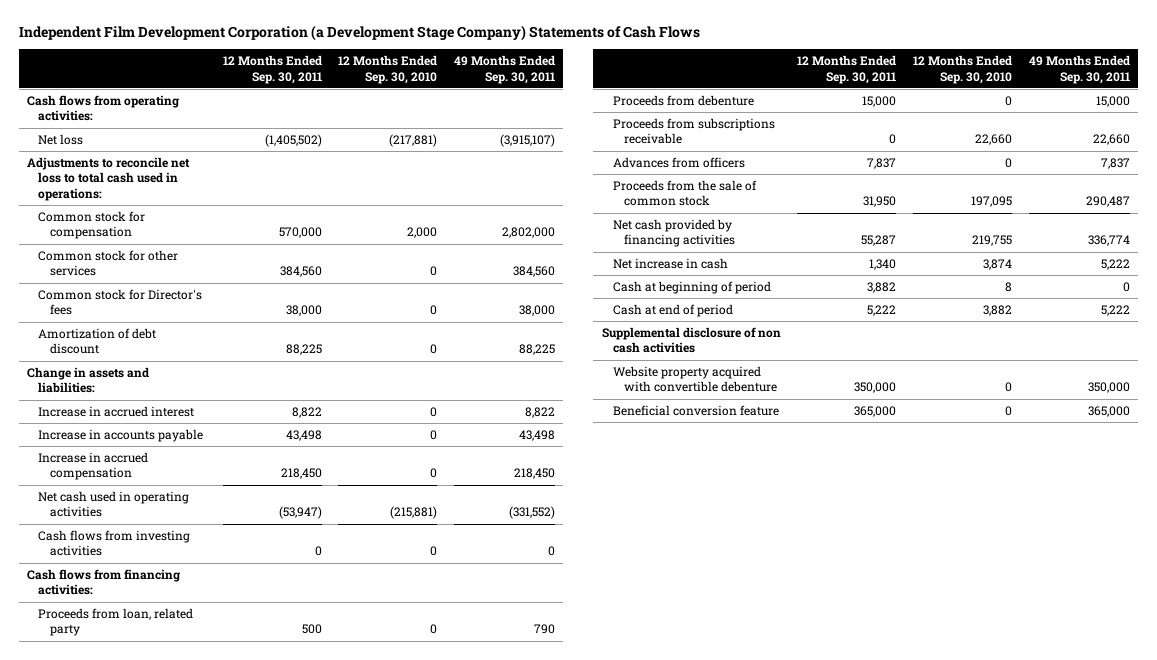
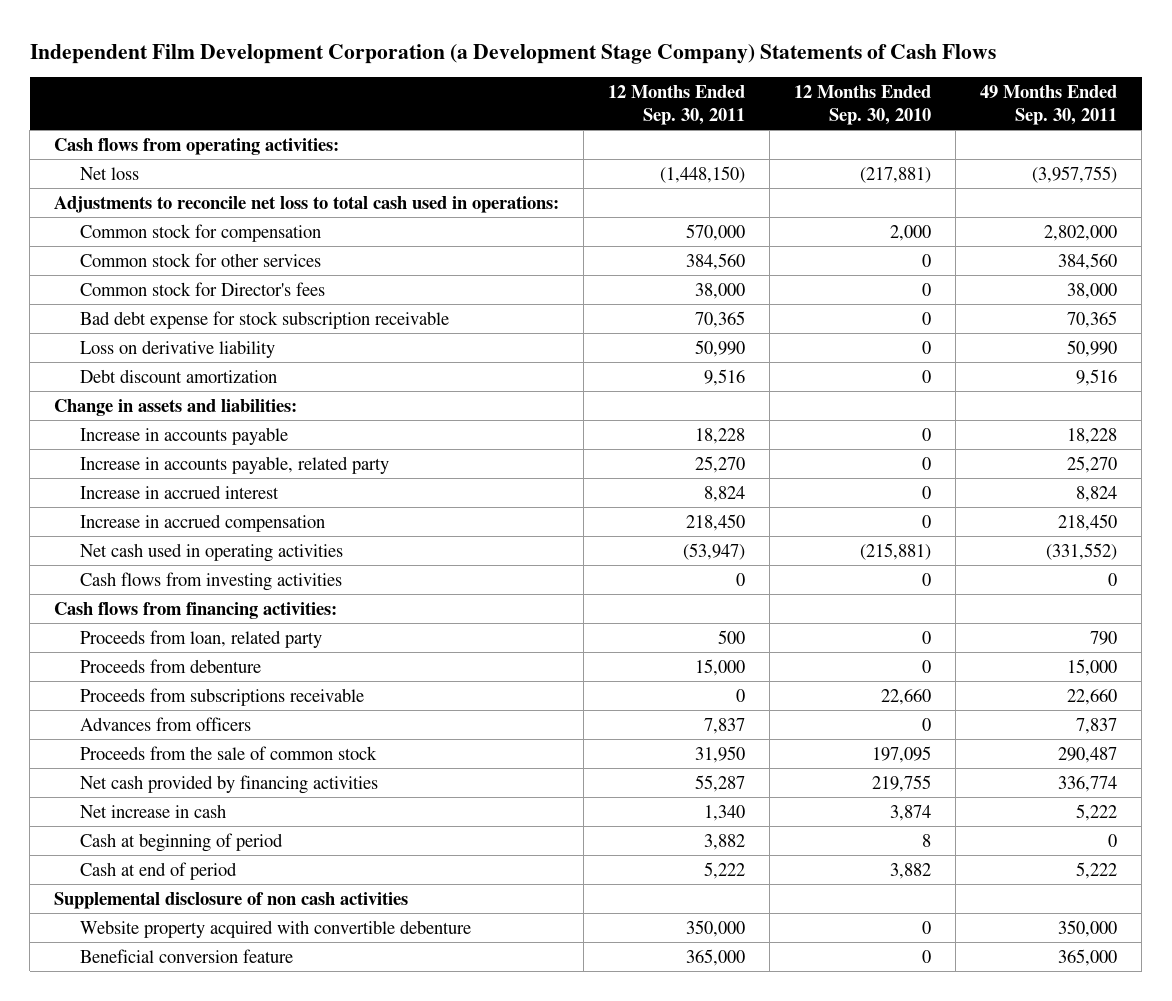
- Net loss | (1,405,502) | (217,881) | (3,915,107)
+ Net loss | (1,448,150) | (217,881) | (3,957,755)
- Amortization of debt discount | 88,225 | 0 | 88,225
+ Bad debt expense for stock subscription receivable | 70,365 | 0 | 70,365
+ Loss on derivative liability | 50,990 | 0 | 50,990
+ Debt discount amortization | 9,516 | 0 | 9,516
- Increase in accrued interest | 8,822 | 0 | 8,822
- Increase in accounts payable | 43,498 | 0 | 43,498
+ Increase in accounts payable | 18,228 | 0 | 18,228
+ Increase in accounts payable, related party | 25,270 | 0 | 25,270
+ Increase in accrued interest | 8,824 | 0 | 8,824

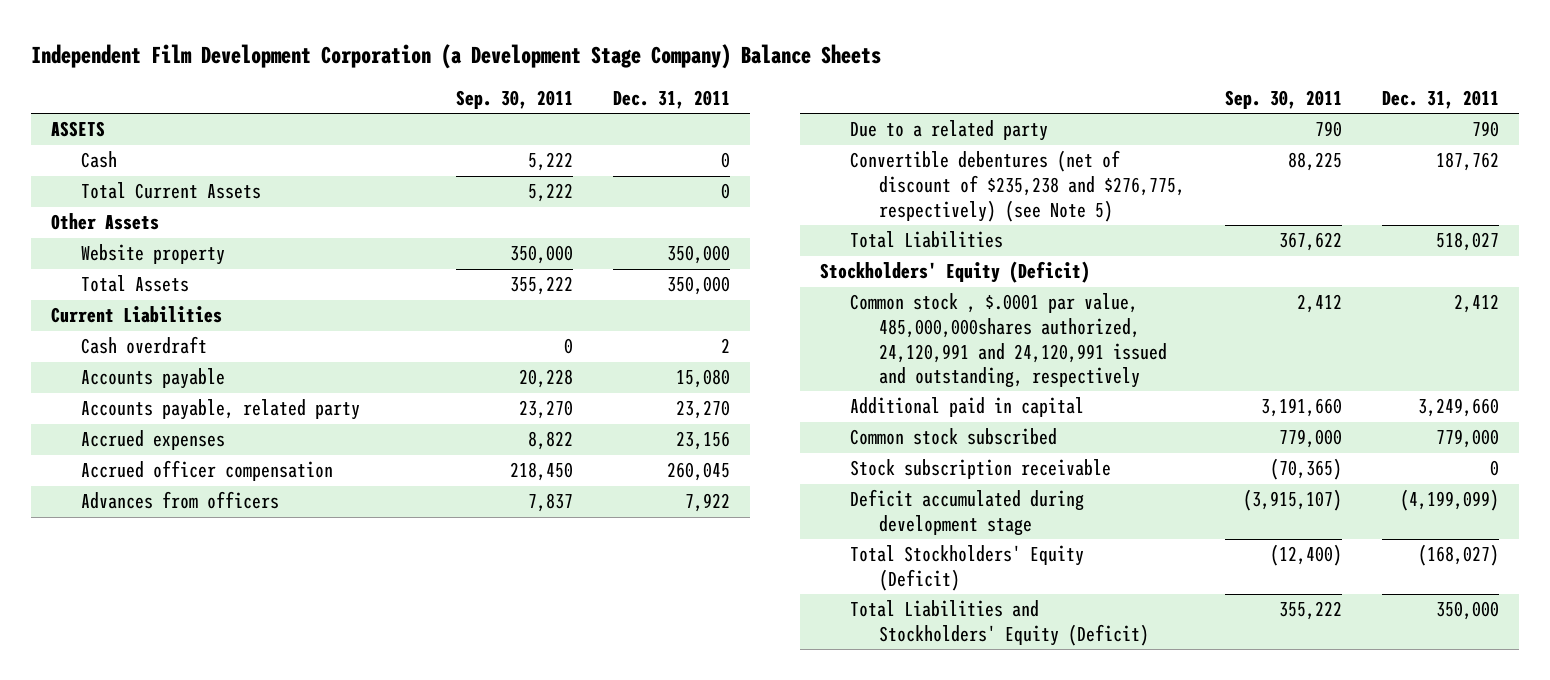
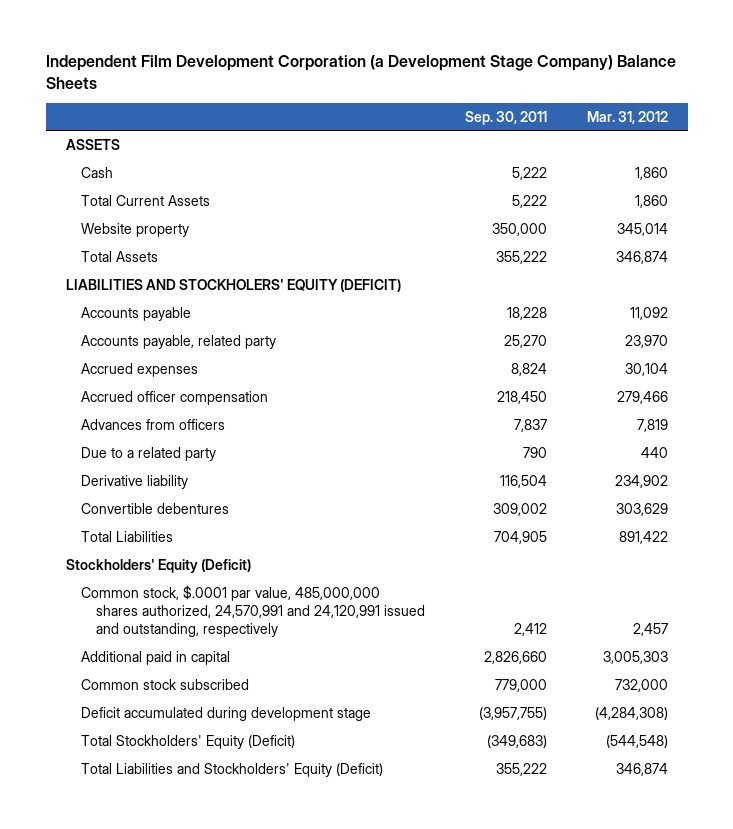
- | Sep. 30, 2011 | Dec. 31, 2011
+ | Sep. 30, 2011 | Mar. 31, 2012
- Other Assets
- Current Liabilities
- Cash overdraft | 0 | 2
- Accounts payable | 20,228 | 15,080
- Accounts payable, related party | 23,270 | 23,270
- Accrued expenses | 8,822 | 23,156
+ LIABILITIES AND STOCKHOLERS' EQUITY (DEFICIT)
+ Accounts payable | 18,228 | 11,092
+ Accounts payable, related party | 25,270 | 23,970
+ Accrued expenses | 8,824 | 30,104
- Convertible debentures (net of discount of $235,238 and $276,775, respectively) (see Note 5) | 88,225 | 187,762
- Total Liabilities | 367,622 | 518,027
+ Derivative liability | 116,504 | 234,902
+ Convertible debentures | 309,002 | 303,629
+ Total Liabilities | 704,905 | 891,422
- Common stock , $.0001 par value, 485,000,000shares authorized, 24,120,991 and 24,120,991 issued and outstanding, respectively | 2,412 | 2,412
- Additional paid in capital | 3,191,660 | 3,249,660
+ Common stock, $.0001 par value, 485,000,000 shares authorized, 24,570,991 and 24,120,991 issued and outstanding, respectively | 2,412 | 2,457
+ Additional paid in capital | 2,826,660 | 3,005,303
- Stock subscription receivable | (70,365) | 0
- Deficit accumulated during development stage | (3,915,107) | (4,199,099)
- Total Stockholders' Equity (Deficit) | (12,400) | (168,027)
+ Deficit accumulated during development stage | (3,957,755) | (4,284,308)
+ Total Stockholders' Equity (Deficit) | (349,683) | (544,548)

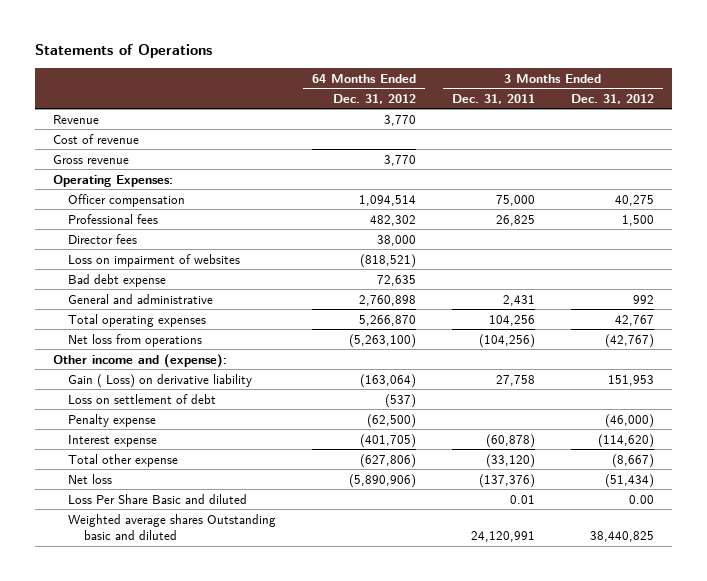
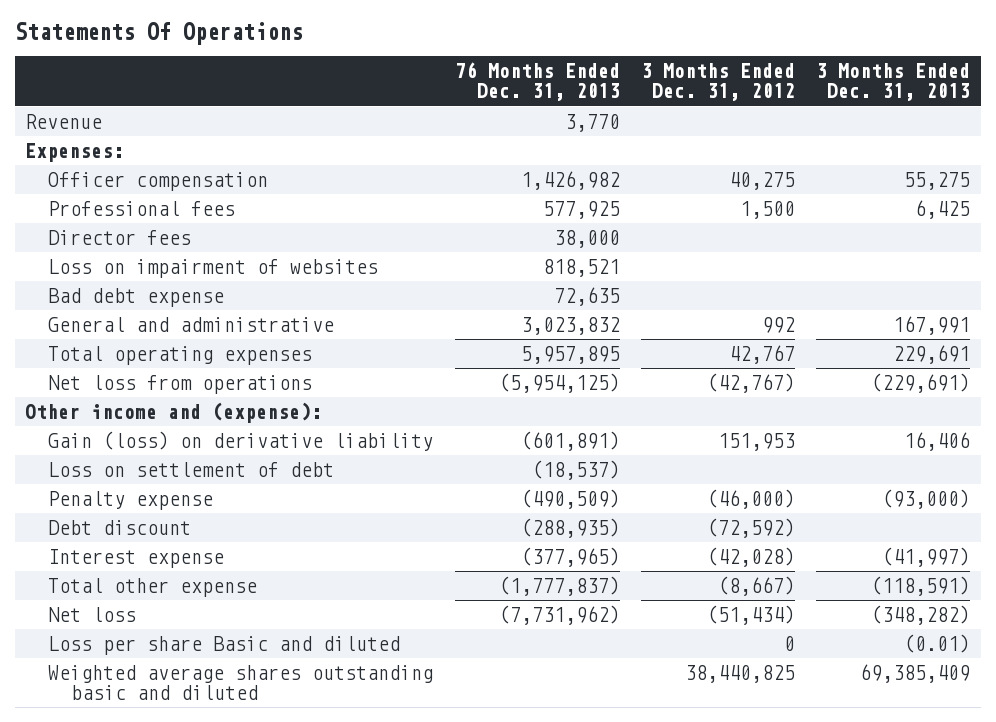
- Statements of Operations
+ Statements Of Operations
- | 64 Months Ended Dec. 31, 2012 | 3 Months Ended Dec. 31, 2011 | 3 Months Ended Dec. 31, 2012
+ | 76 Months Ended Dec. 31, 2013 | 3 Months Ended Dec. 31, 2012 | 3 Months Ended Dec. 31, 2013
- Cost of revenue
- Gross revenue | 3,770 | |
- Operating Expenses:
+ Expenses:
- Gain ( Loss) on derivative liability | (163,064) | 27,758 | 151,953
+ Gain (loss) on derivative liability | (601,891) | 151,953 | 16,406
- Interest expense | (401,705) | (60,878) | (114,620)
+ Debt discount | (288,935) | (72,592) |
+ Interest expense | (377,965) | (42,028) | (41,997)
- Loss Per Share Basic and diluted | | 0.01 | 0.00
- Weighted average shares Outstanding basic and diluted | | 24,120,991 | 38,440,825
+ Loss per share Basic and diluted | | 0 | (0.01)
+ Weighted average shares outstanding basic and diluted | | 38,440,825 | 69,385,409

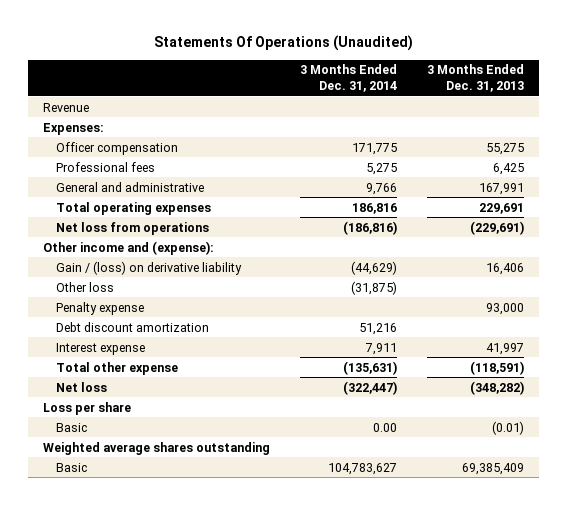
- Statements Of Operations
+ Statements Of Operations (Unaudited)
- | 76 Months Ended Dec. 31, 2013 | 3 Months Ended Dec. 31, 2012 | 3 Months Ended Dec. 31, 2013
+ | 3 Months Ended Dec. 31, 2014 | 3 Months Ended Dec. 31, 2013
- Director fees | 38,000 | |
- Loss on impairment of websites | 818,521 | |
- Bad debt expense | 72,635 | |
- Gain (loss) on derivative liability | (601,891) | 151,953 | 16,406
- Loss on settlement of debt | (18,537) | |
- Penalty expense | (490,509) | (46,000) | (93,000)
- Debt discount | (288,935) | (72,592) |
- Interest expense | (377,965) | (42,028) | (41,997)
+ Gain / (loss) on derivative liability | (44,629) | 16,406
+ Other loss | (31,875) |
+ Penalty expense | | 93,000
+ Debt discount amortization | 51,216 |
+ Interest expense | 7,911 | 41,997
- Loss per share Basic and diluted | | 0 | (0.01)
- Weighted average shares outstanding basic and diluted | | 38,440,825 | 69,385,409
+ Loss per share
+ Basic | 0.00 | (0.01)
+ Weighted average shares outstanding
+ Basic | 104,783,627 | 69,385,409

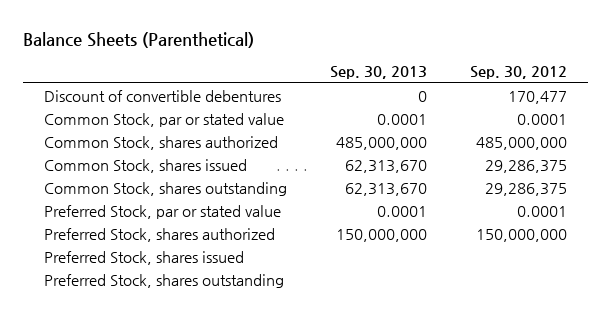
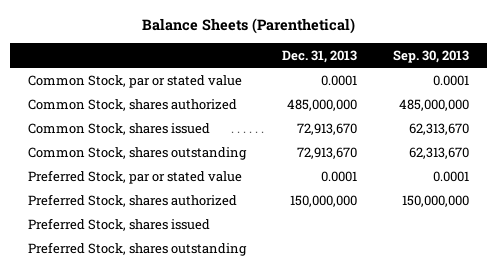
- | Sep. 30, 2013 | Sep. 30, 2012
+ | Dec. 31, 2013 | Sep. 30, 2013
- Discount of convertible debentures | 0 | 170,477

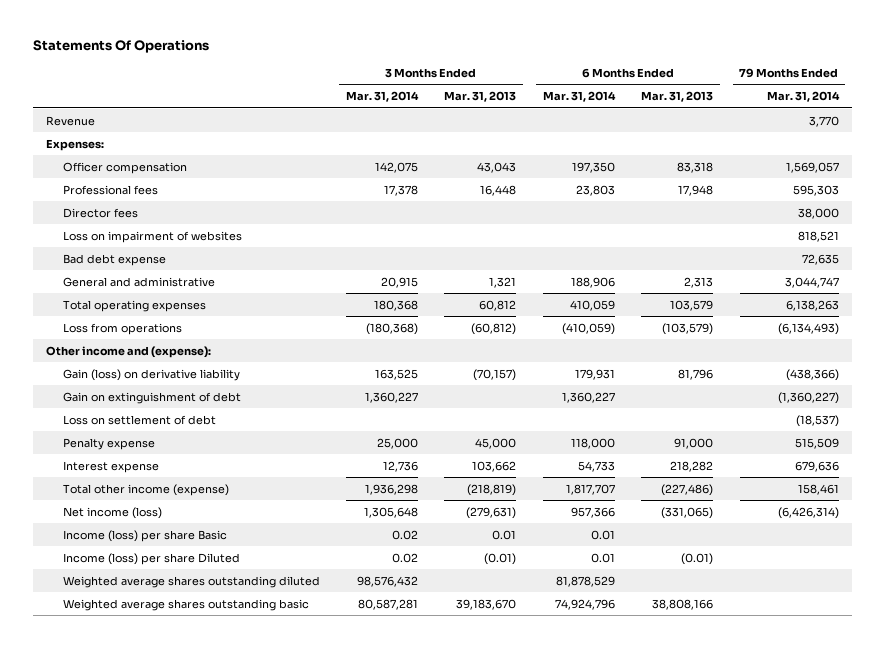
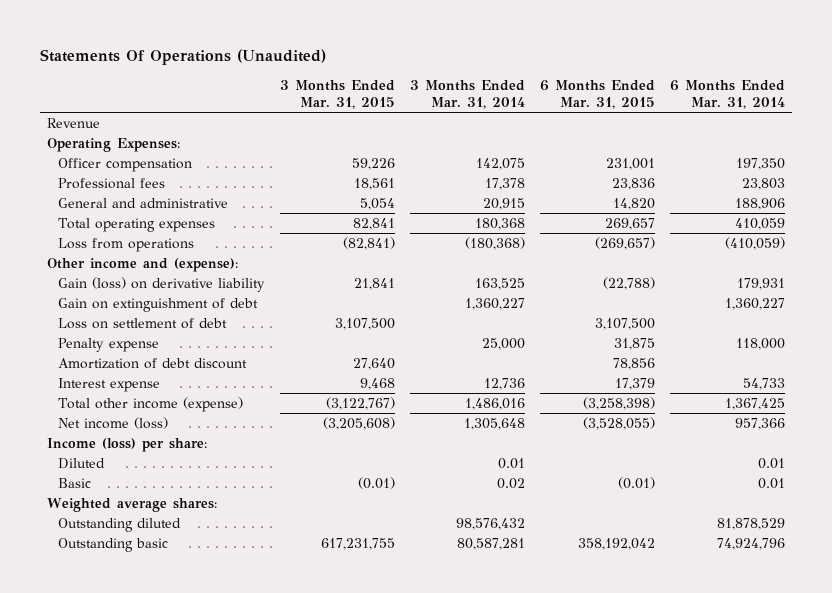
- Statements Of Operations
+ Statements Of Operations (Unaudited)
- | 3 Months Ended Mar. 31, 2014 | 3 Months Ended Mar. 31, 2013 | 6 Months Ended Mar. 31, 2014 | 6 Months Ended Mar. 31, 2013 | 79 Months Ended Mar. 31, 2014
+ | 3 Months Ended Mar. 31, 2015 | 3 Months Ended Mar. 31, 2014 | 6 Months Ended Mar. 31, 2015 | 6 Months Ended Mar. 31, 2014
- Expenses:
+ Operating Expenses:
- Director fees | | | | | 38,000
- Loss on impairment of websites | | | | | 818,521
- Bad debt expense | | | | | 72,635
+ Amortization of debt discount | 27,640 | | 78,856 |
- Total other income (expense) | 1,936,298 | (218,819) | 1,817,707 | (227,486) | 158,461
+ Total other income (expense) | (3,122,767) | 1,486,016 | (3,258,398) | 1,367,425
- Income (loss) per share Basic | 0.02 | 0.01 | 0.01 | |
- Income (loss) per share Diluted | 0.02 | (0.01) | 0.01 | (0.01) |
- Weighted average shares outstanding diluted | 98,576,432 | | 81,878,529 | |
- Weighted average shares outstanding basic | 80,587,281 | 39,183,670 | 74,924,796 | 38,808,166 |
+ Income (loss) per share:
+ Diluted | | 0.01 | | 0.01
+ Basic | (0.01) | 0.02 | (0.01) | 0.01
+ Weighted average shares:
+ Outstanding diluted | | 98,576,432 | | 81,878,529
+ Outstanding basic | 617,231,755 | 80,587,281 | 358,192,042 | 74,924,796

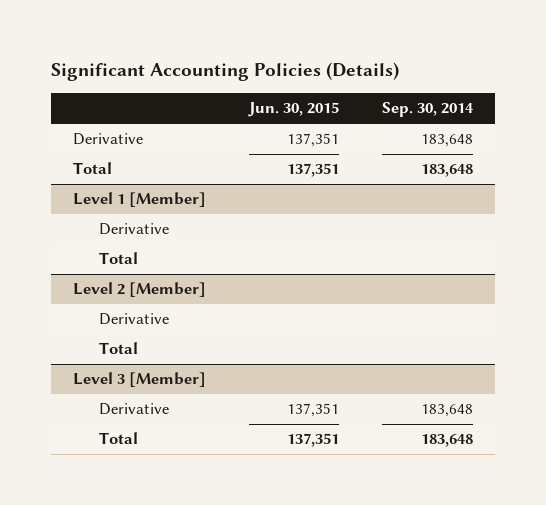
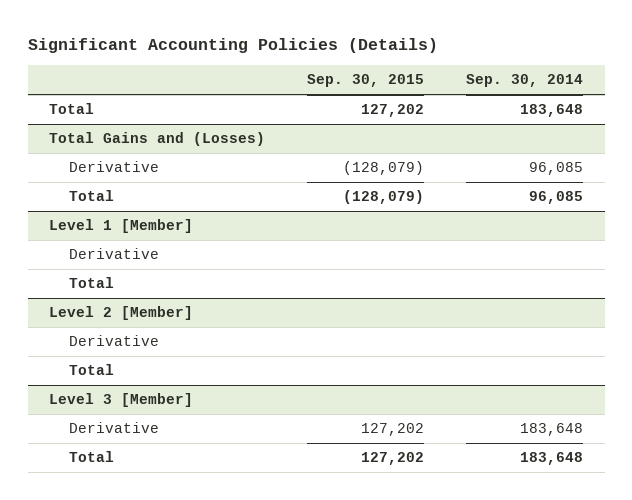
- | Jun. 30, 2015 | Sep. 30, 2014
+ | Sep. 30, 2015 | Sep. 30, 2014
- Derivative | 137,351 | 183,648
+ Total Gains and (Losses)
+ Derivative | (128,079) | 96,085
+ Total | (128,079) | 96,085

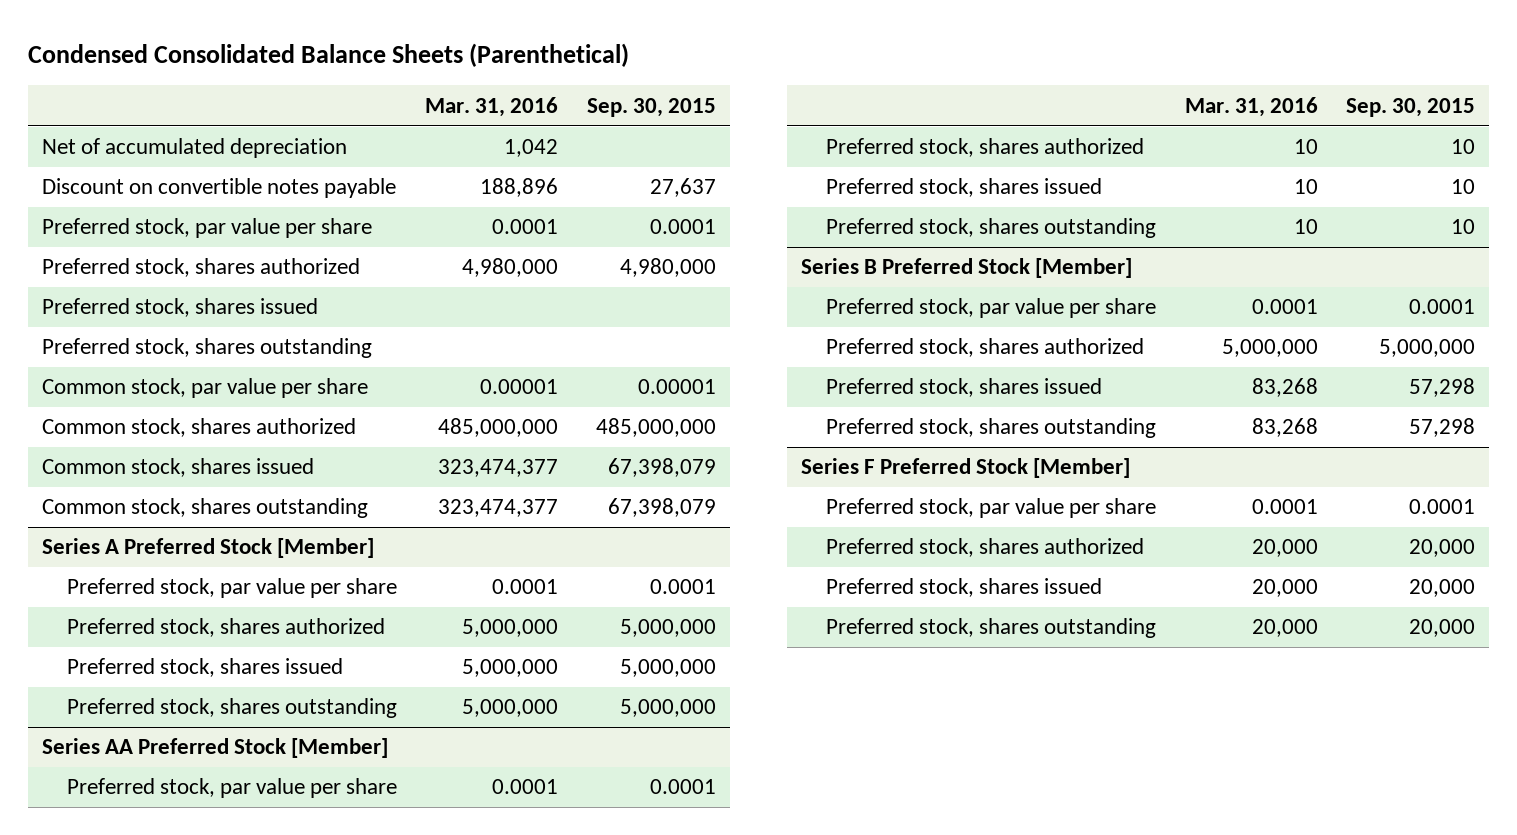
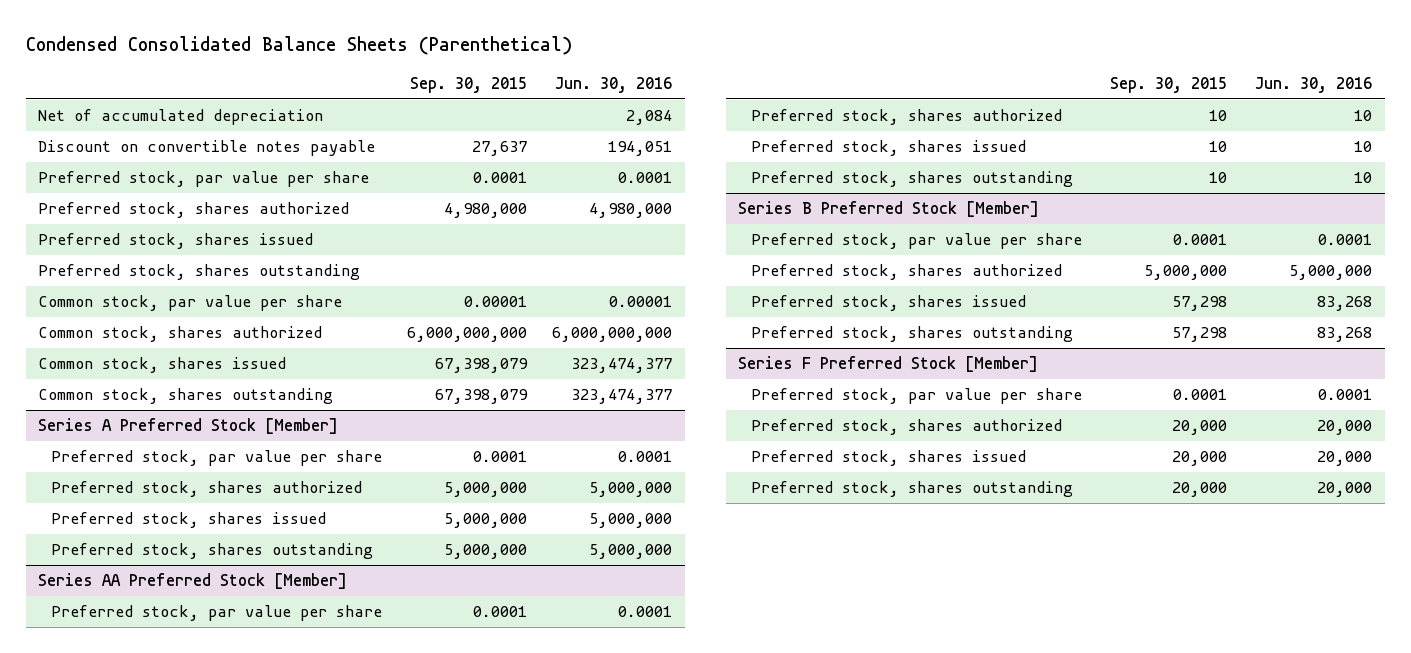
- | Mar. 31, 2016 | Sep. 30, 2015
+ | Sep. 30, 2015 | Jun. 30, 2016
- Common stock, shares authorized | 485,000,000 | 485,000,000
+ Common stock, shares authorized | 6,000,000,000 | 6,000,000,000

